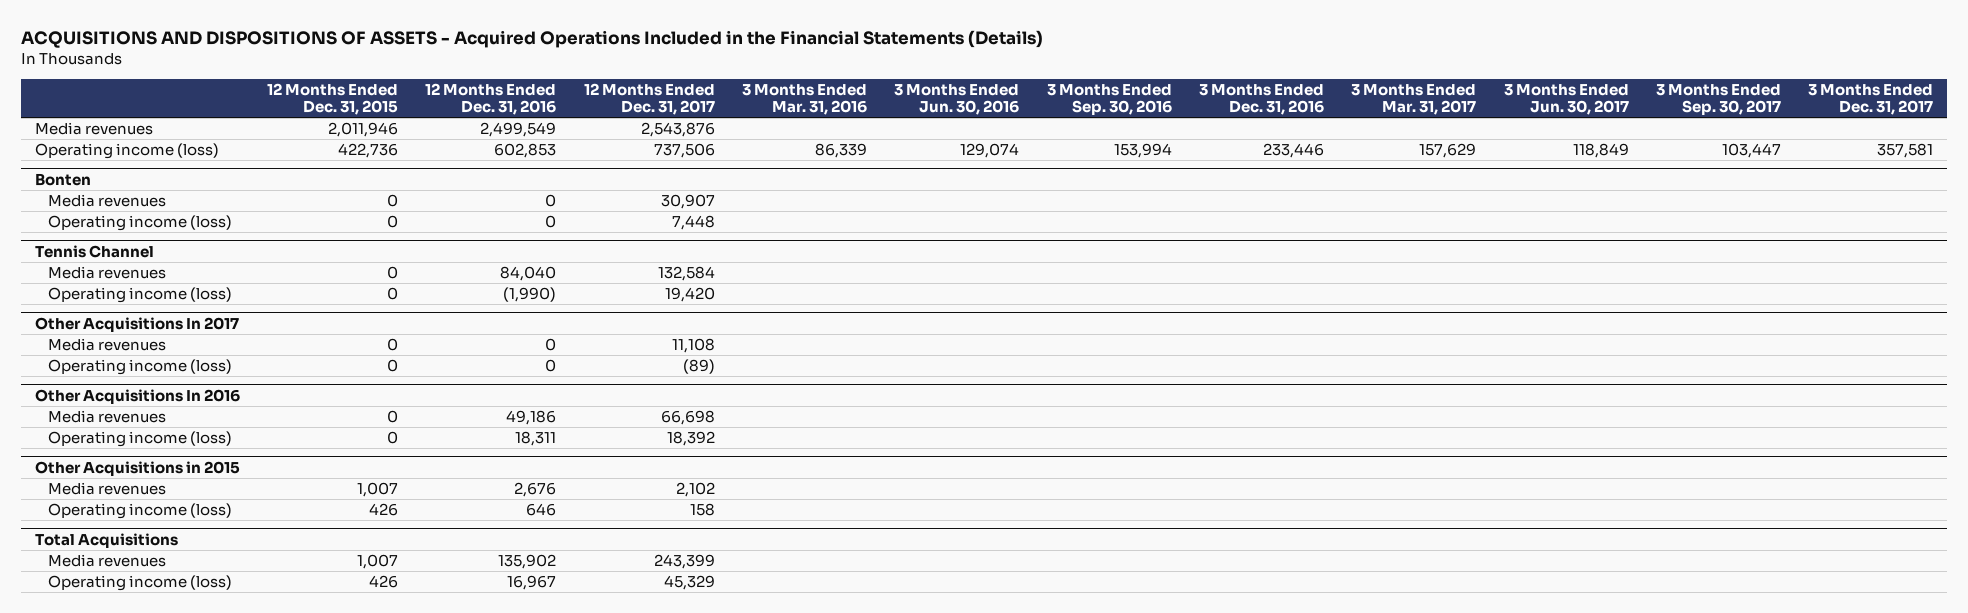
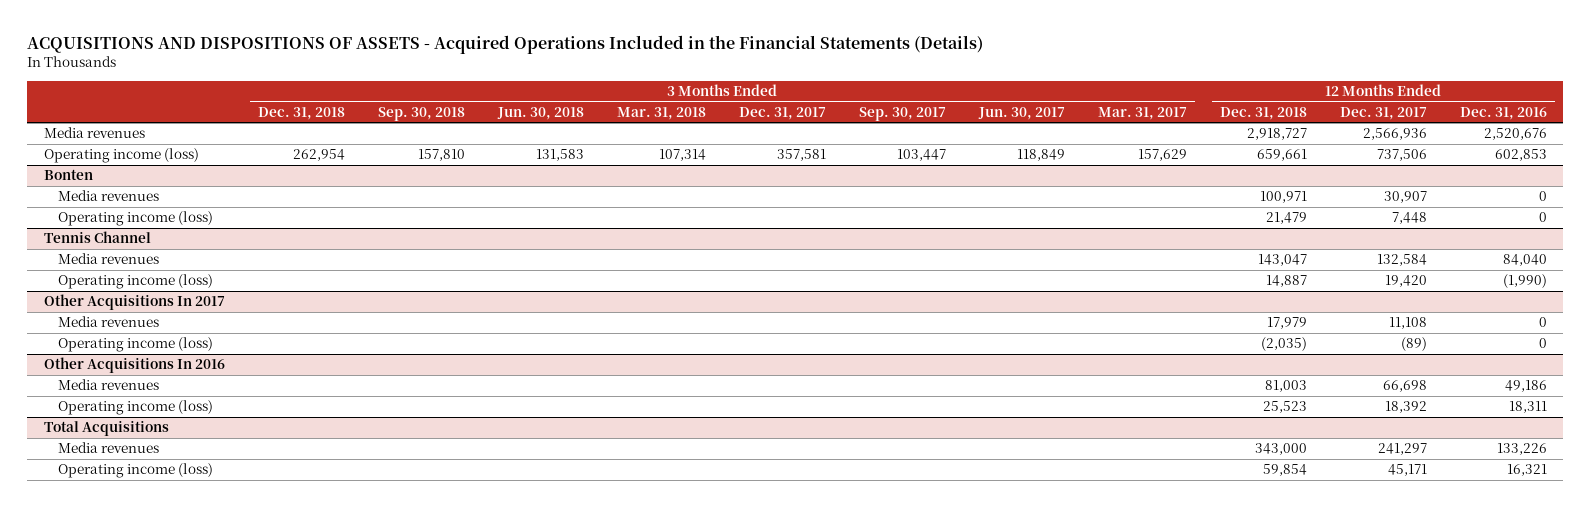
- | 12 Months Ended Dec. 31, 2015 | 12 Months Ended Dec. 31, 2016 | 12 Months Ended Dec. 31, 2017 | 3 Months Ended Mar. 31, 2016 | 3 Months Ended Jun. 30, 2016 | 3 Months Ended Sep. 30, 2016 | 3 Months Ended Dec. 31, 2016 | 3 Months Ended Mar. 31, 2017 | 3 Months Ended Jun. 30, 2017 | 3 Months Ended Sep. 30, 2017 | 3 Months Ended Dec. 31, 2017
+ | 3 Months Ended Dec. 31, 2018 | 3 Months Ended Sep. 30, 2018 | 3 Months Ended Jun. 30, 2018 | 3 Months Ended Mar. 31, 2018 | 3 Months Ended Dec. 31, 2017 | 3 Months Ended Sep. 30, 2017 | 3 Months Ended Jun. 30, 2017 | 3 Months Ended Mar. 31, 2017 | 12 Months Ended Dec. 31, 2018 | 12 Months Ended Dec. 31, 2017 | 12 Months Ended Dec. 31, 2016
- Media revenues | 2,011,946 | 2,499,549 | 2,543,876 | | | | | | | |
+ Media revenues | | | | | | | | | 2,918,727 | 2,566,936 | 2,520,676
- Other Acquisitions in 2015
- Media revenues | 1,007 | 2,676 | 2,102 | | | | | | | |
- Operating income (loss) | 426 | 646 | 158 | | | | | | | |
@ Total Acquisitions
- Media revenues | 1,007 | 135,902 | 243,399 | | | | | | | |
- Operating income (loss) | 426 | 16,967 | 45,329 | | | | | | | |
+ Media revenues | | | | | | | | | 343,000 | 241,297 | 133,226
+ Operating income (loss) | | | | | | | | | 59,854 | 45,171 | 16,321

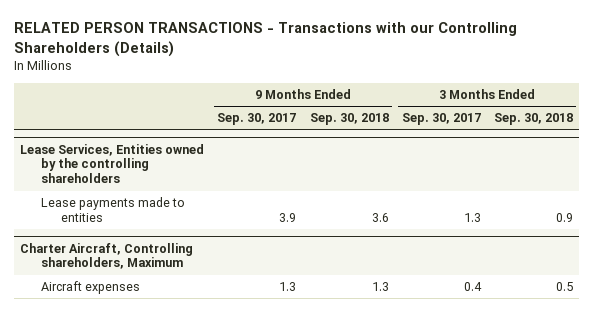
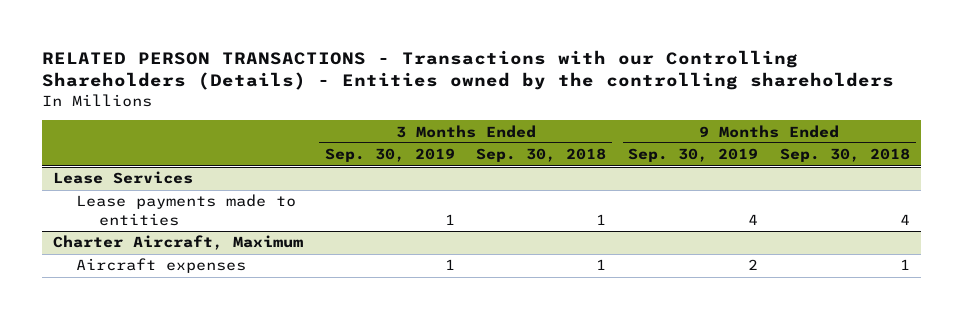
- RELATED PERSON TRANSACTIONS - Transactions with our Controlling Shareholders (Details)
+ RELATED PERSON TRANSACTIONS - Transactions with our Controlling Shareholders (Details) - Entities owned by the controlling shareholders
- | 9 Months Ended Sep. 30, 2017 | 9 Months Ended Sep. 30, 2018 | 3 Months Ended Sep. 30, 2017 | 3 Months Ended Sep. 30, 2018
+ | 3 Months Ended Sep. 30, 2019 | 3 Months Ended Sep. 30, 2018 | 9 Months Ended Sep. 30, 2019 | 9 Months Ended Sep. 30, 2018
- Lease Services, Entities owned by the controlling shareholders
- Lease payments made to entities | 3.9 | 3.6 | 1.3 | 0.9
- Charter Aircraft, Controlling shareholders, Maximum
- Aircraft expenses | 1.3 | 1.3 | 0.4 | 0.5
+ Lease Services
+ Lease payments made to entities | 1 | 1 | 4 | 4
+ Charter Aircraft, Maximum
+ Aircraft expenses | 1 | 1 | 2 | 1

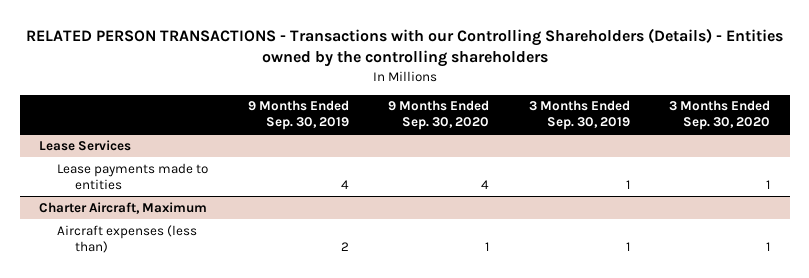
- | 3 Months Ended Sep. 30, 2019 | 3 Months Ended Sep. 30, 2018 | 9 Months Ended Sep. 30, 2019 | 9 Months Ended Sep. 30, 2018
+ | 9 Months Ended Sep. 30, 2019 | 9 Months Ended Sep. 30, 2020 | 3 Months Ended Sep. 30, 2019 | 3 Months Ended Sep. 30, 2020
@ Charter Aircraft, Maximum
- Aircraft expenses | 1 | 1 | 2 | 1
+ Aircraft expenses (less than) | 2 | 1 | 1 | 1

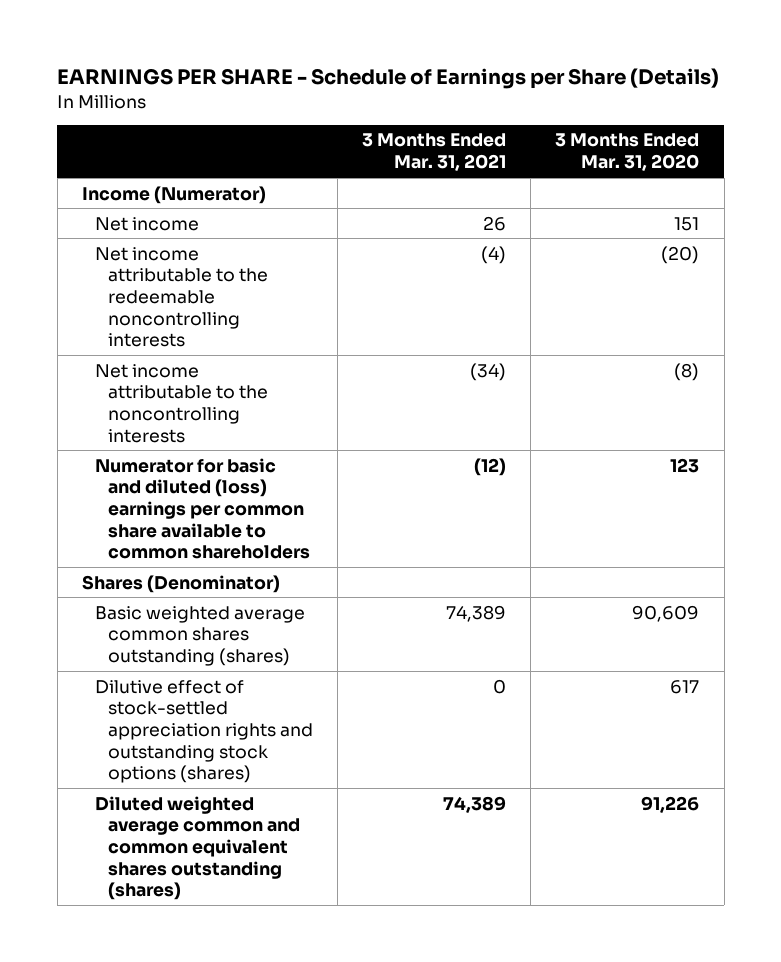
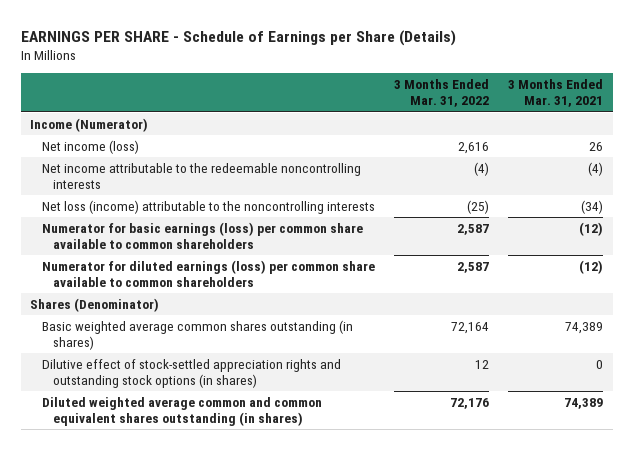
- | 3 Months Ended Mar. 31, 2021 | 3 Months Ended Mar. 31, 2020
+ | 3 Months Ended Mar. 31, 2022 | 3 Months Ended Mar. 31, 2021
- Net income | 26 | 151
+ Net income (loss) | 2,616 | 26
- Net income attributable to the noncontrolling interests | (34) | (8)
- Numerator for basic and diluted (loss) earnings per common share available to common shareholders | (12) | 123
+ Net loss (income) attributable to the noncontrolling interests | (25) | (34)
+ Numerator for basic earnings (loss) per common share available to common shareholders | 2,587 | (12)
+ Numerator for diluted earnings (loss) per common share available to common shareholders | 2,587 | (12)
- Basic weighted average common shares outstanding (shares) | 74,389 | 90,609
- Dilutive effect of stock-settled appreciation rights and outstanding stock options (shares) | 0 | 617
- Diluted weighted average common and common equivalent shares outstanding (shares) | 74,389 | 91,226
+ Basic weighted average common shares outstanding (in shares) | 72,164 | 74,389
+ Dilutive effect of stock-settled appreciation rights and outstanding stock options (in shares) | 12 | 0
+ Diluted weighted average common and common equivalent shares outstanding (in shares) | 72,176 | 74,389

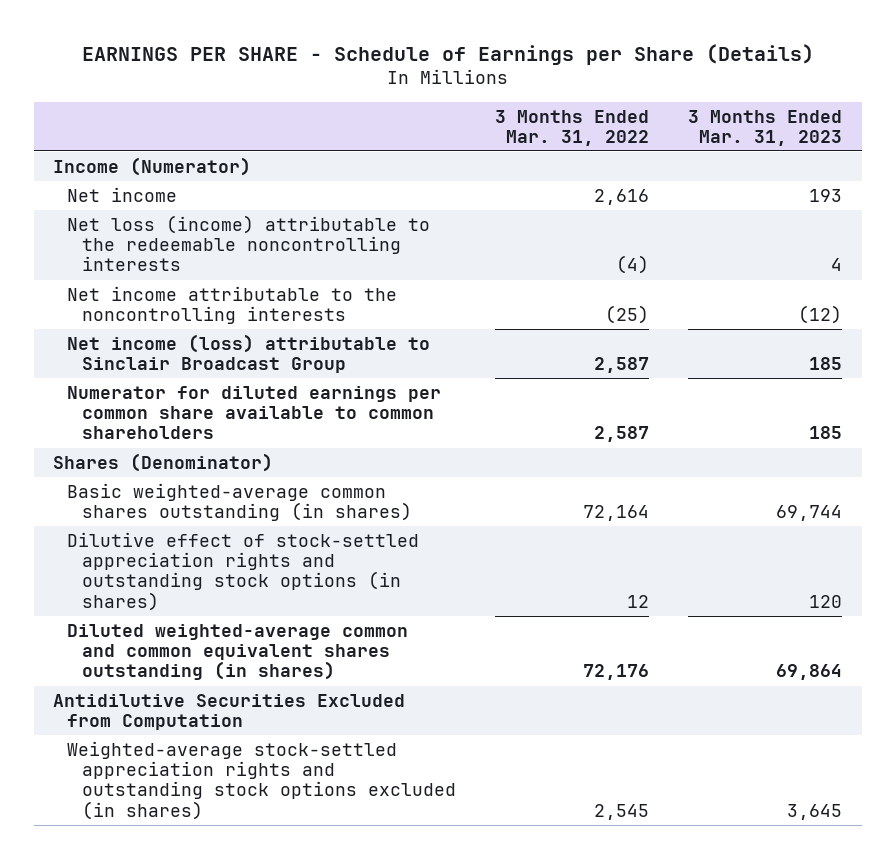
- | 3 Months Ended Mar. 31, 2022 | 3 Months Ended Mar. 31, 2021
+ | 3 Months Ended Mar. 31, 2022 | 3 Months Ended Mar. 31, 2023
- Net income (loss) | 2,616 | 26
- Net income attributable to the redeemable noncontrolling interests | (4) | (4)
- Net loss (income) attributable to the noncontrolling interests | (25) | (34)
- Numerator for basic earnings (loss) per common share available to common shareholders | 2,587 | (12)
- Numerator for diluted earnings (loss) per common share available to common shareholders | 2,587 | (12)
+ Net income | 2,616 | 193
+ Net loss (income) attributable to the redeemable noncontrolling interests | (4) | 4
+ Net income attributable to the noncontrolling interests | (25) | (12)
+ Net income (loss) attributable to Sinclair Broadcast Group | 2,587 | 185
+ Numerator for diluted earnings per common share available to common shareholders | 2,587 | 185
- Basic weighted average common shares outstanding (in shares) | 72,164 | 74,389
+ Basic weighted-average common shares outstanding (in shares) | 72,164 | 69,744
- Diluted weighted average common and common equivalent shares outstanding (in shares) | 72,176 | 74,389
+ Diluted weighted-average common and common equivalent shares outstanding (in shares) | 72,176 | 69,864
+ Antidilutive Securities Excluded from Computation
+ Weighted-average stock-settled appreciation rights and outstanding stock options excluded (in shares) | 2,545 | 3,645

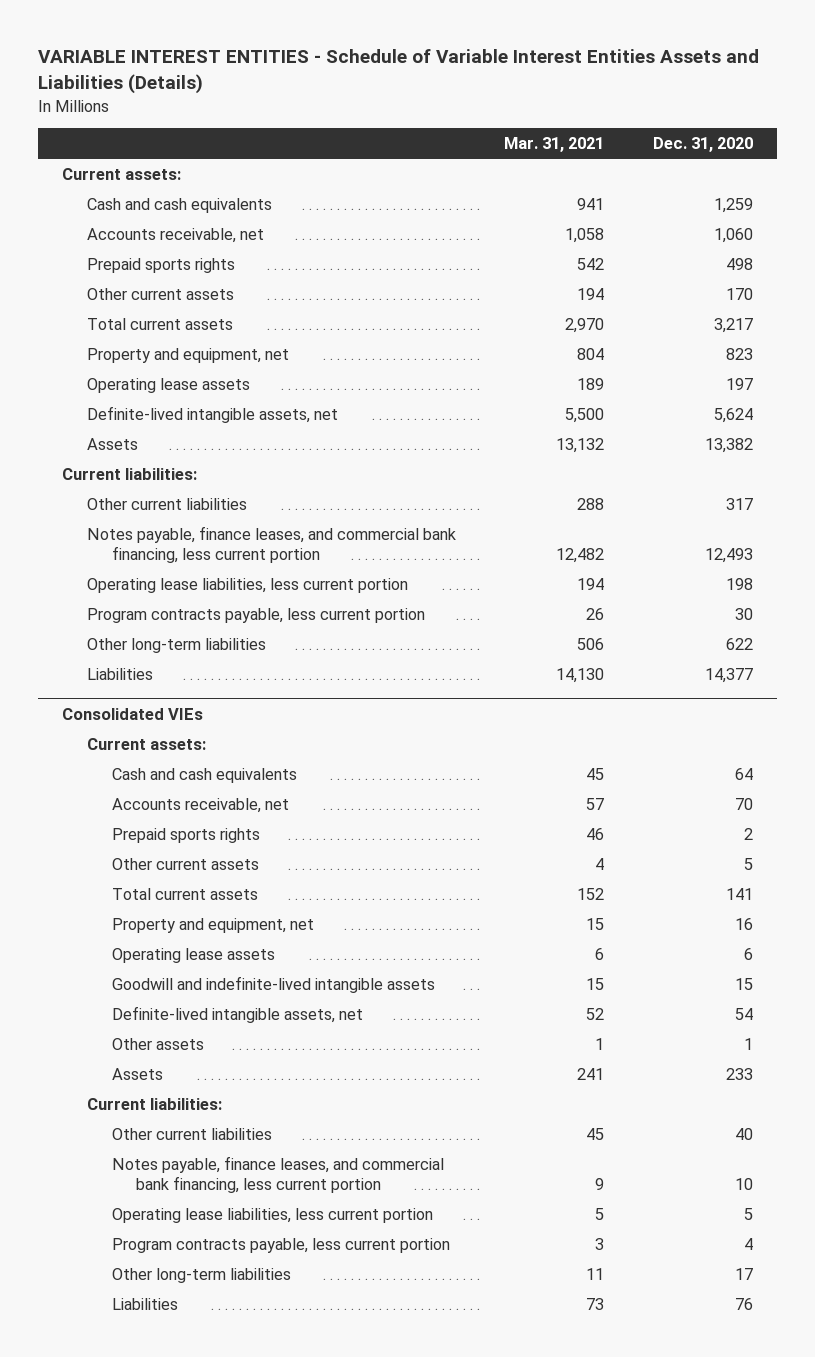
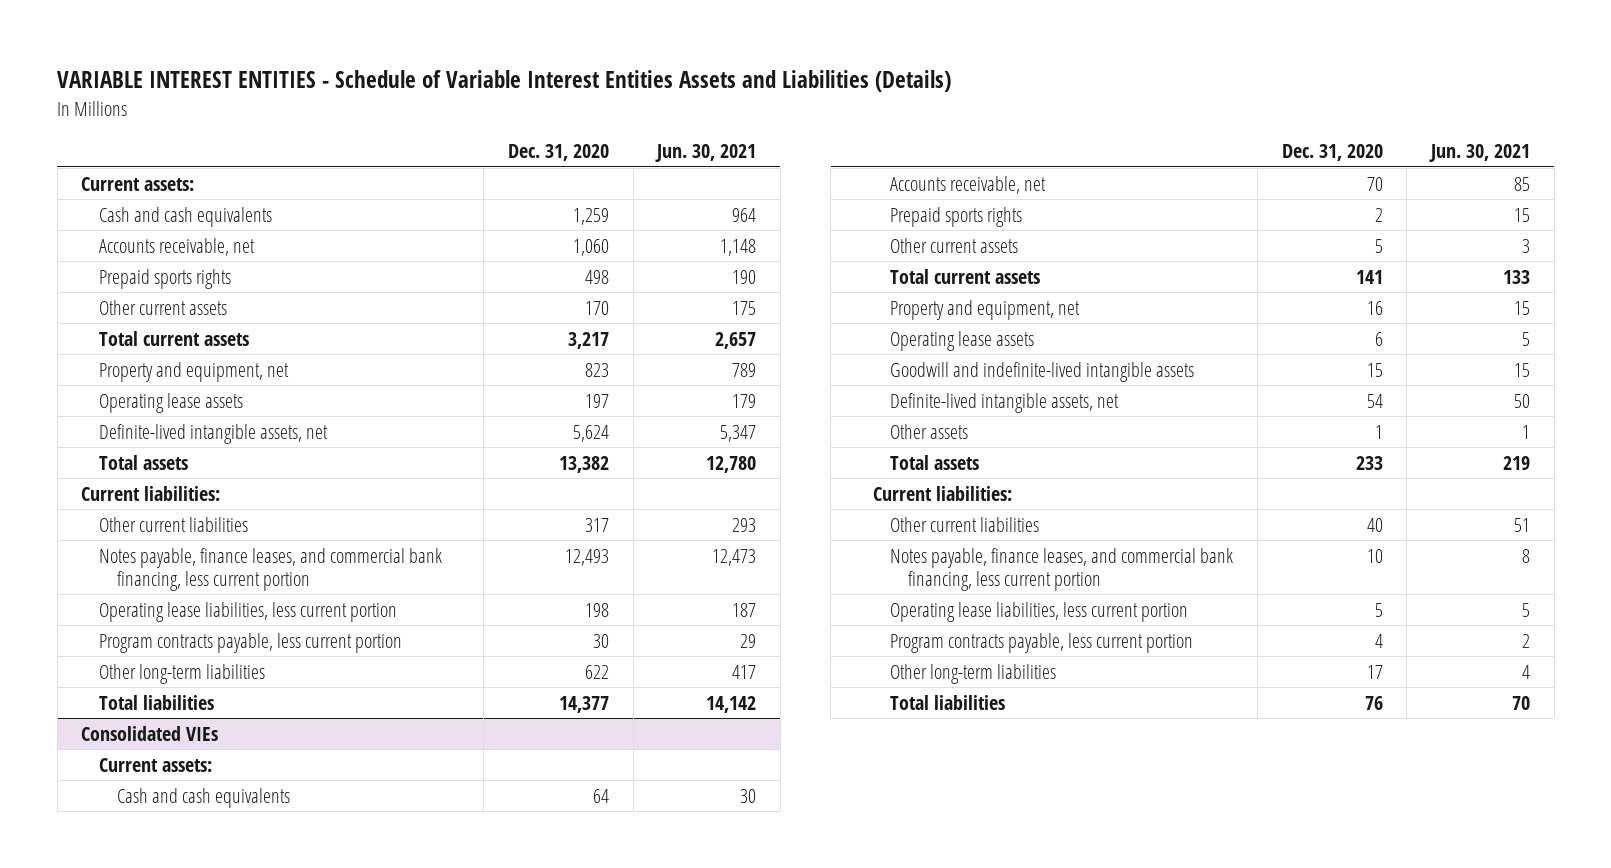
- | Mar. 31, 2021 | Dec. 31, 2020
+ | Dec. 31, 2020 | Jun. 30, 2021
- Assets | 13,132 | 13,382
+ Total assets | 13,382 | 12,780
- Liabilities | 14,130 | 14,377
+ Total liabilities | 14,377 | 14,142
@ Consolidated VIEs
- Assets | 241 | 233
+ Total assets | 233 | 219
- Liabilities | 73 | 76
+ Total liabilities | 76 | 70

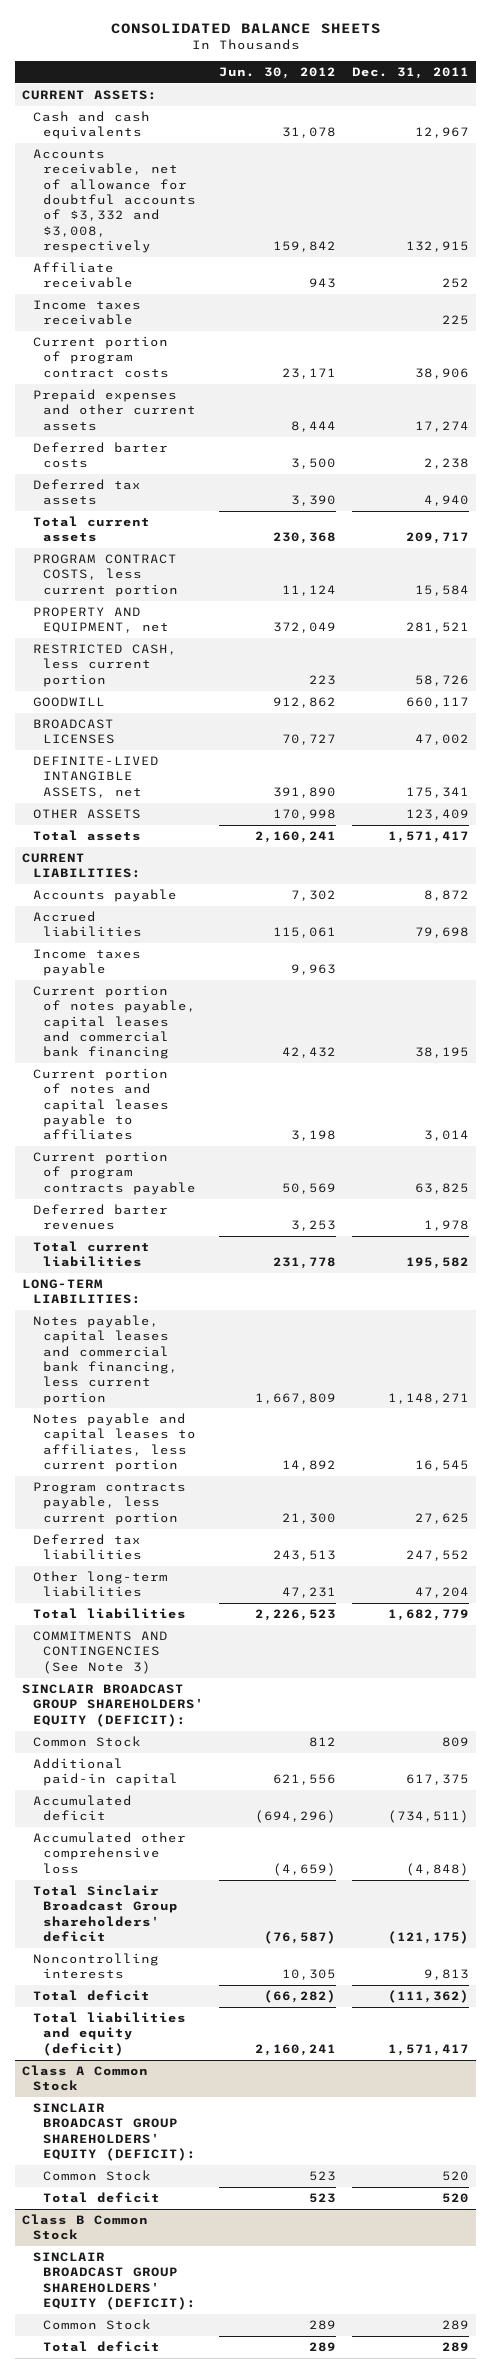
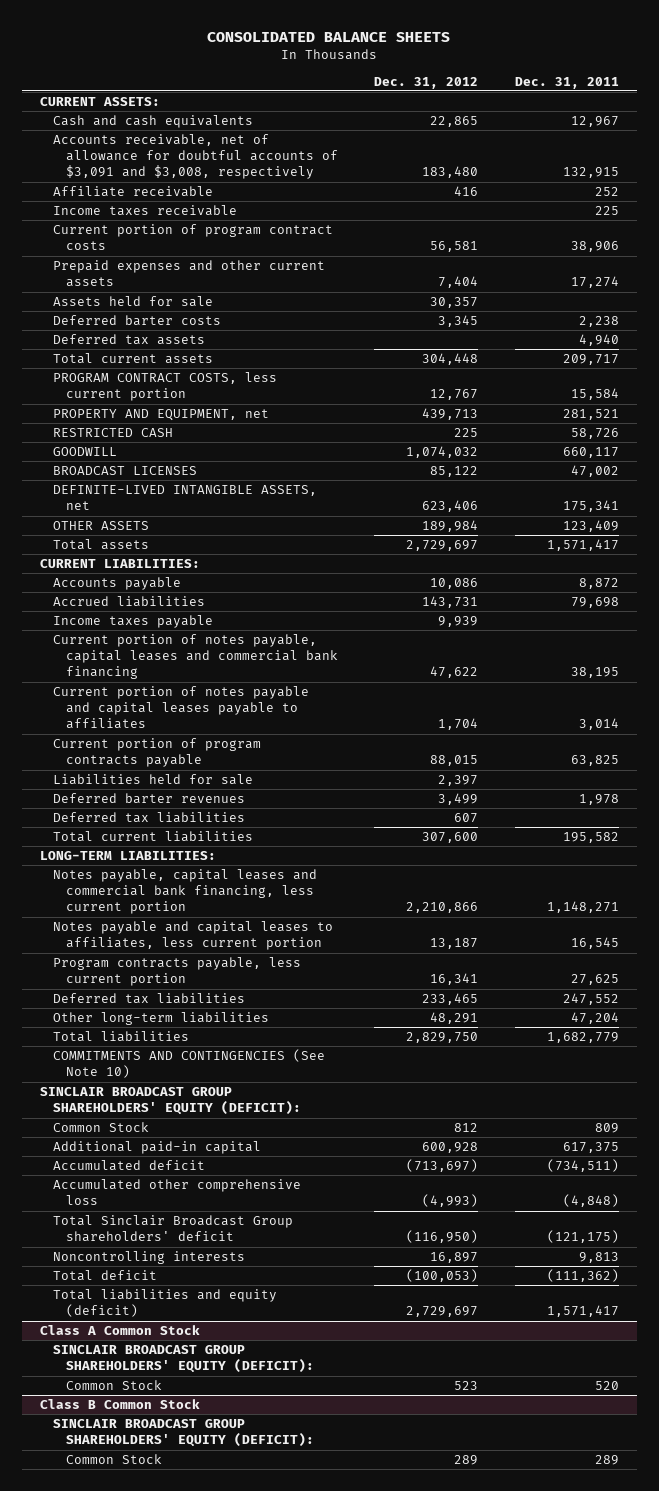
- | Jun. 30, 2012 | Dec. 31, 2011
+ | Dec. 31, 2012 | Dec. 31, 2011
- Accounts receivable, net of allowance for doubtful accounts of $3,332 and $3,008, respectively | 159,842 | 132,915
+ Accounts receivable, net of allowance for doubtful accounts of $3,091 and $3,008, respectively | 183,480 | 132,915
+ Assets held for sale | 30,357 |
- RESTRICTED CASH, less current portion | 223 | 58,726
+ RESTRICTED CASH | 225 | 58,726
- Current portion of notes and capital leases payable to affiliates | 3,198 | 3,014
+ Current portion of notes payable and capital leases payable to affiliates | 1,704 | 3,014
+ Liabilities held for sale | 2,397 |
+ Deferred tax liabilities | 607 |
- COMMITMENTS AND CONTINGENCIES (See Note 3)
+ COMMITMENTS AND CONTINGENCIES (See Note 10)
@ Class A Common Stock
- Total deficit | 523 | 520
@ Class B Common Stock
- Total deficit | 289 | 289

